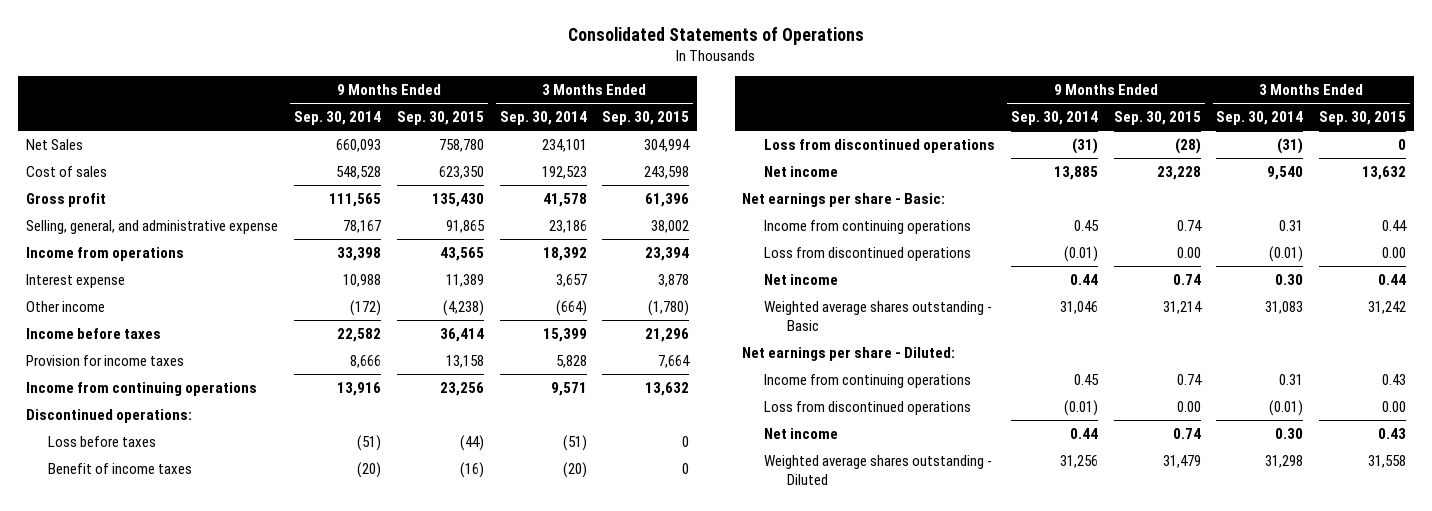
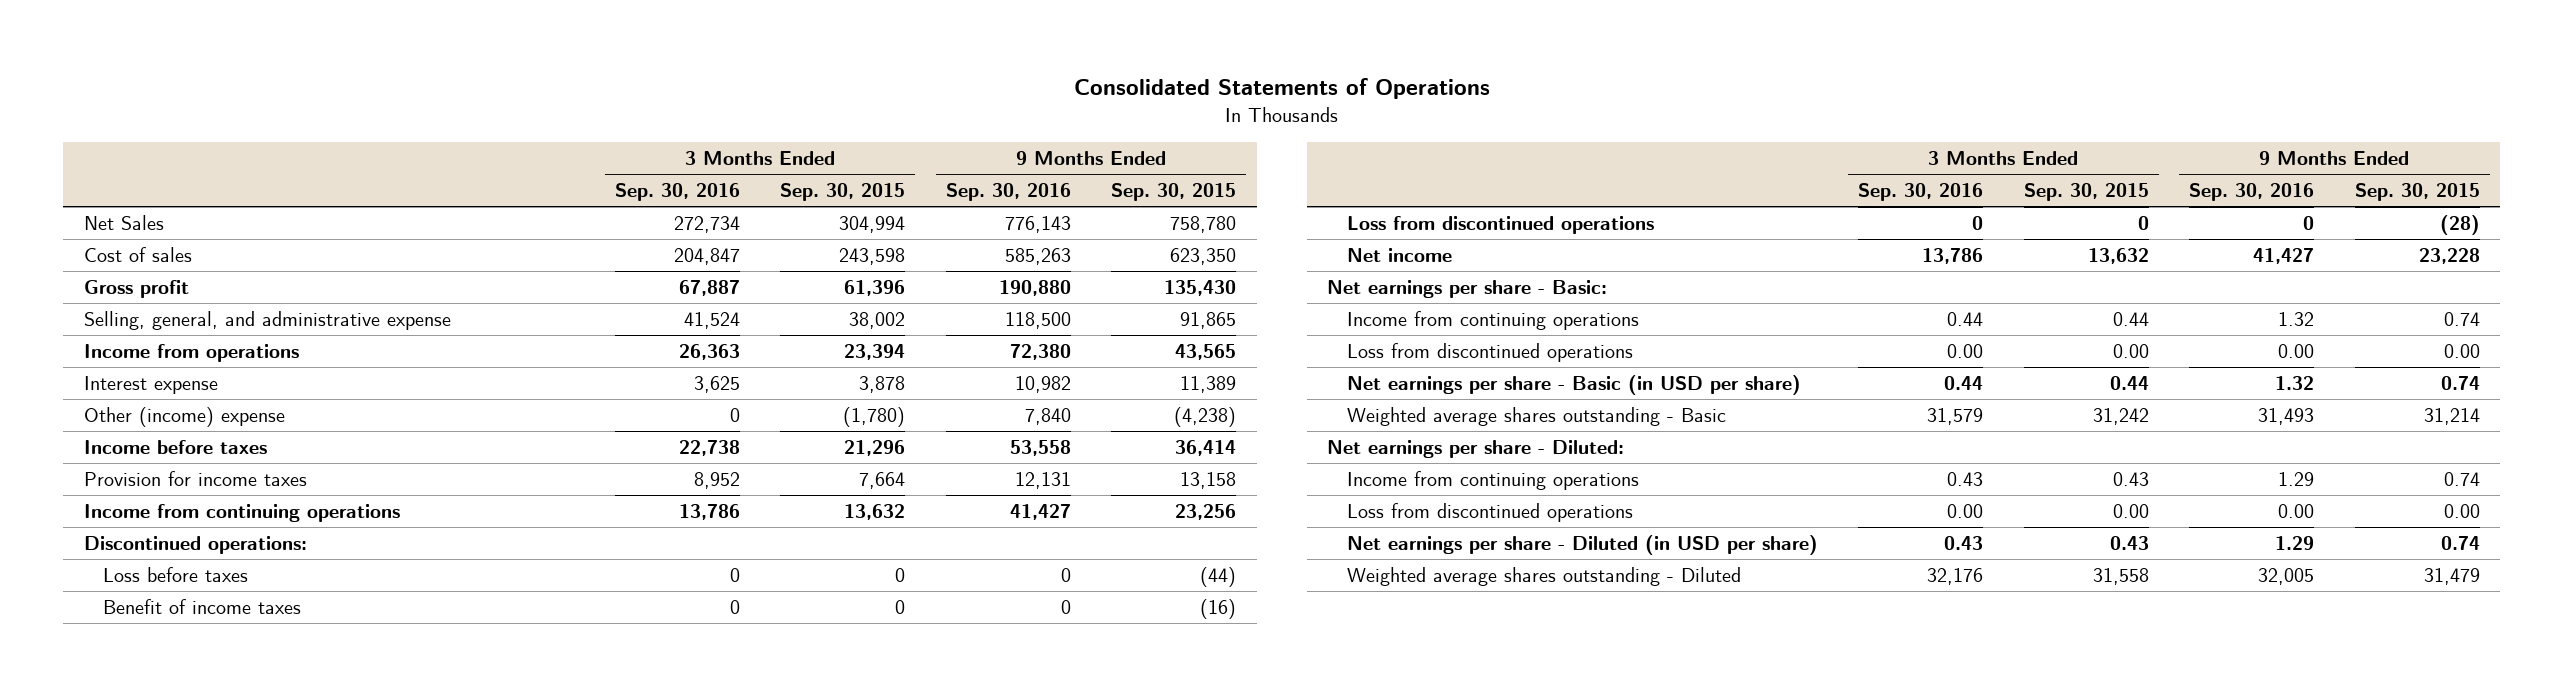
- | 9 Months Ended Sep. 30, 2014 | 9 Months Ended Sep. 30, 2015 | 3 Months Ended Sep. 30, 2014 | 3 Months Ended Sep. 30, 2015
+ | 3 Months Ended Sep. 30, 2016 | 3 Months Ended Sep. 30, 2015 | 9 Months Ended Sep. 30, 2016 | 9 Months Ended Sep. 30, 2015
- Other income | (172) | (4,238) | (664) | (1,780)
+ Other (income) expense | 0 | (1,780) | 7,840 | (4,238)
- Net income | 0.44 | 0.74 | 0.30 | 0.44
+ Net earnings per share - Basic (in USD per share) | 0.44 | 0.44 | 1.32 | 0.74
- Net income | 0.44 | 0.74 | 0.30 | 0.43
+ Net earnings per share - Diluted (in USD per share) | 0.43 | 0.43 | 1.29 | 0.74

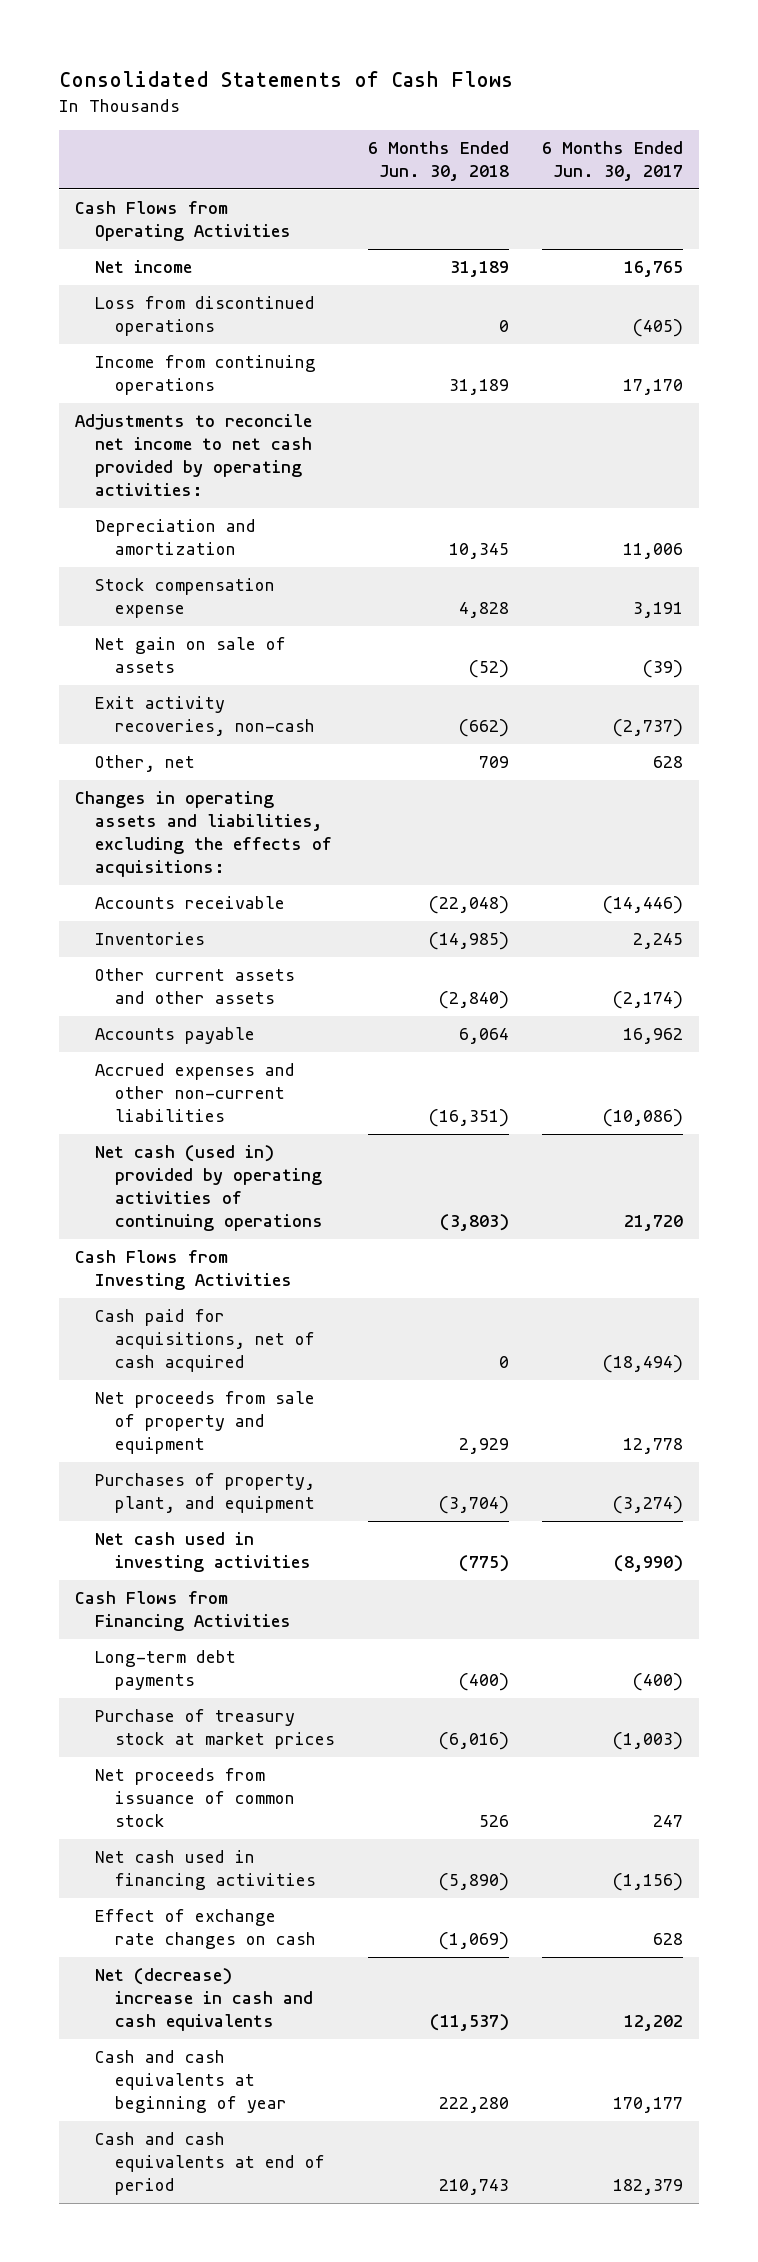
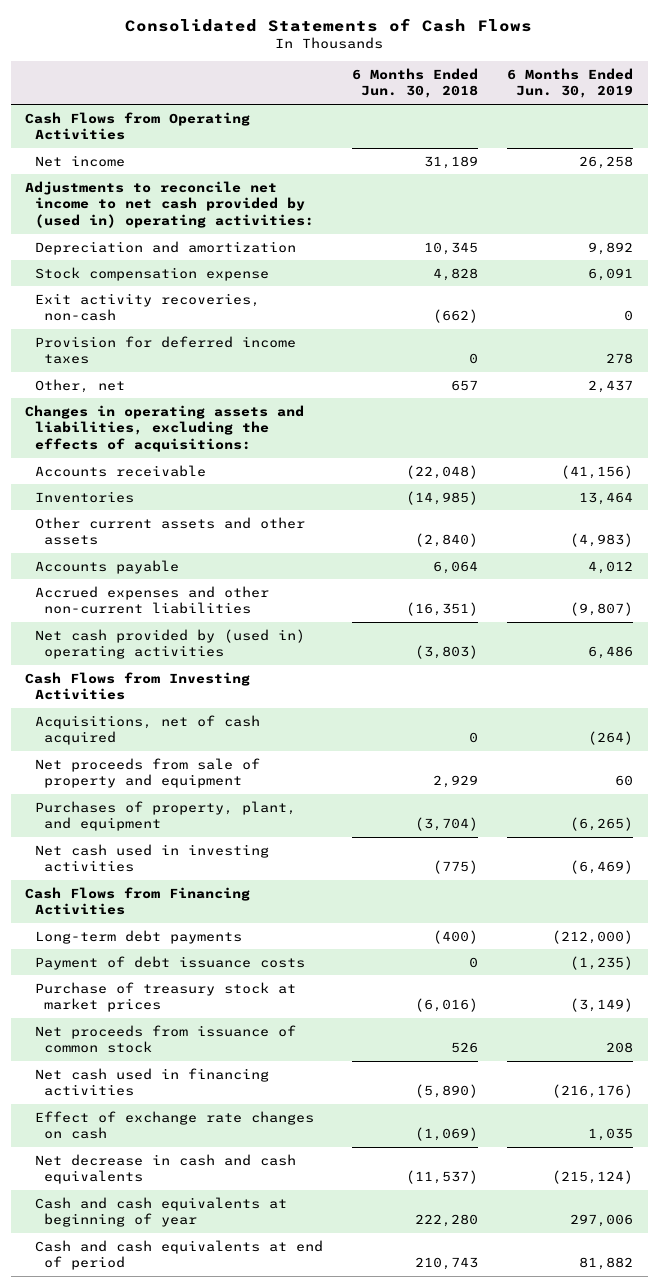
- | 6 Months Ended Jun. 30, 2018 | 6 Months Ended Jun. 30, 2017
+ | 6 Months Ended Jun. 30, 2018 | 6 Months Ended Jun. 30, 2019
- Loss from discontinued operations | 0 | (405)
- Income from continuing operations | 31,189 | 17,170
- Adjustments to reconcile net income to net cash provided by operating activities:
+ Adjustments to reconcile net income to net cash provided by (used in) operating activities:
- Net gain on sale of assets | (52) | (39)
- Other, net | 709 | 628
+ Provision for deferred income taxes | 0 | 278
+ Other, net | 657 | 2,437
- Net cash (used in) provided by operating activities of continuing operations | (3,803) | 21,720
+ Net cash provided by (used in) operating activities | (3,803) | 6,486
- Cash paid for acquisitions, net of cash acquired | 0 | (18,494)
+ Acquisitions, net of cash acquired | 0 | (264)
+ Payment of debt issuance costs | 0 | (1,235)
- Net (decrease) increase in cash and cash equivalents | (11,537) | 12,202
+ Net decrease in cash and cash equivalents | (11,537) | (215,124)

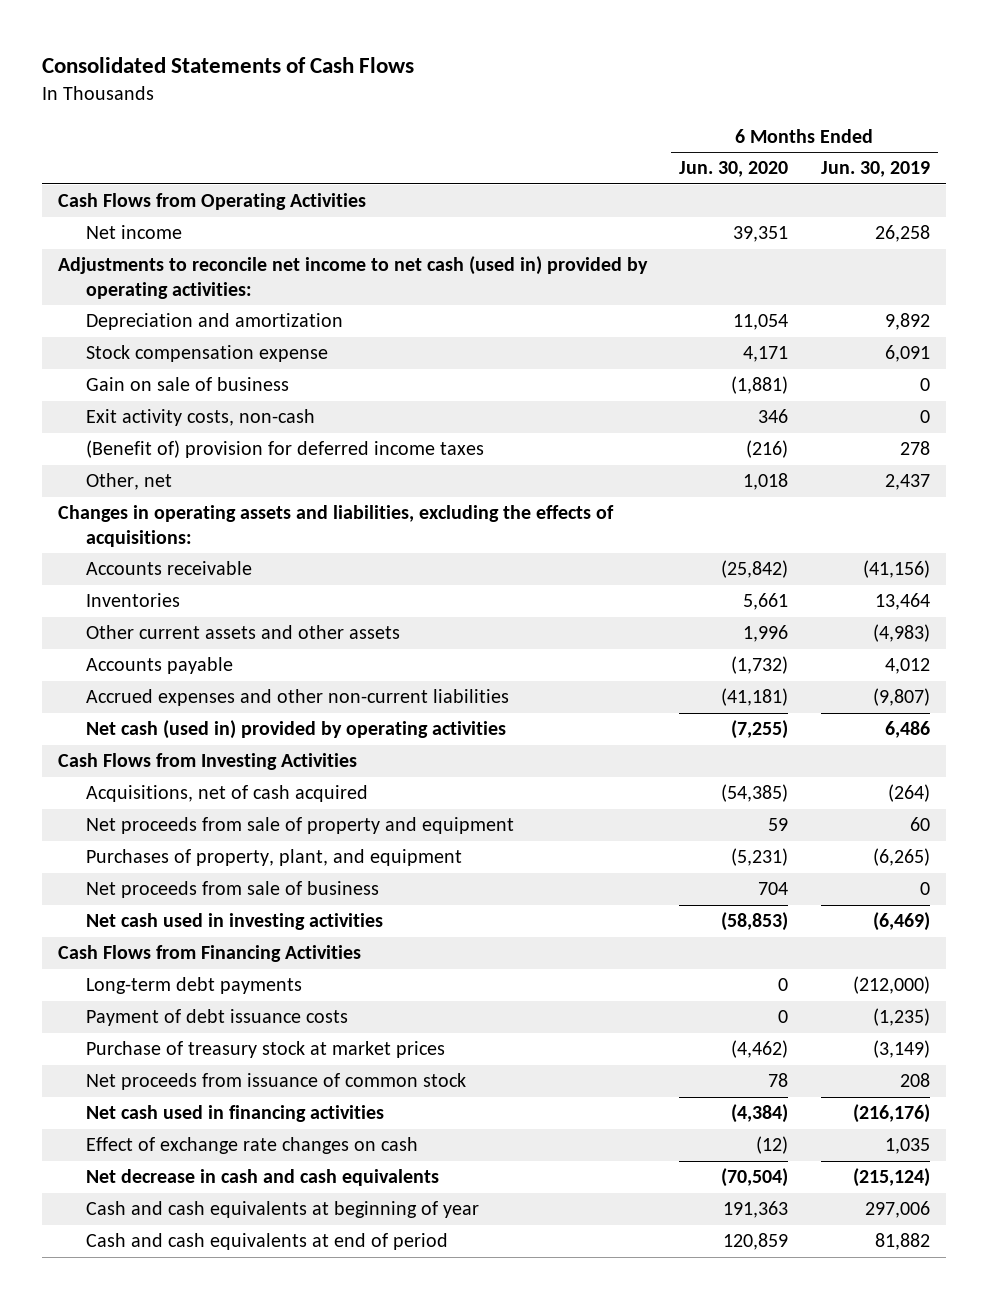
- | 6 Months Ended Jun. 30, 2018 | 6 Months Ended Jun. 30, 2019
+ | 6 Months Ended Jun. 30, 2020 | 6 Months Ended Jun. 30, 2019
- Adjustments to reconcile net income to net cash provided by (used in) operating activities:
+ Adjustments to reconcile net income to net cash (used in) provided by operating activities:
- Exit activity recoveries, non-cash | (662) | 0
- Provision for deferred income taxes | 0 | 278
+ Gain on sale of business | (1,881) | 0
+ Exit activity costs, non-cash | 346 | 0
+ (Benefit of) provision for deferred income taxes | (216) | 278
- Net cash provided by (used in) operating activities | (3,803) | 6,486
+ Net cash (used in) provided by operating activities | (7,255) | 6,486
+ Net proceeds from sale of business | 704 | 0

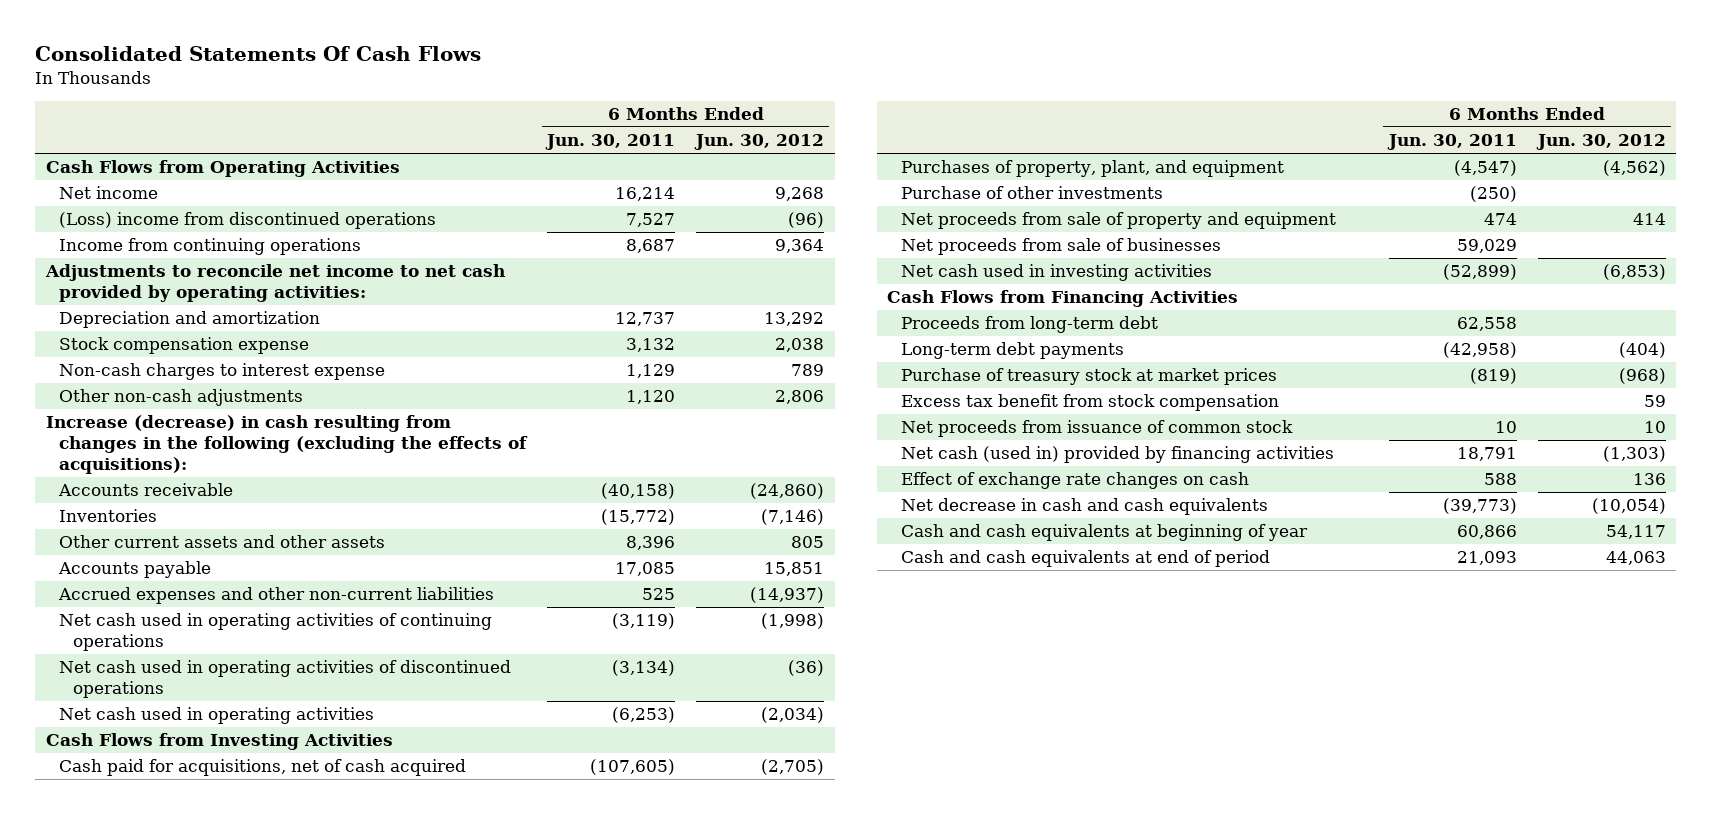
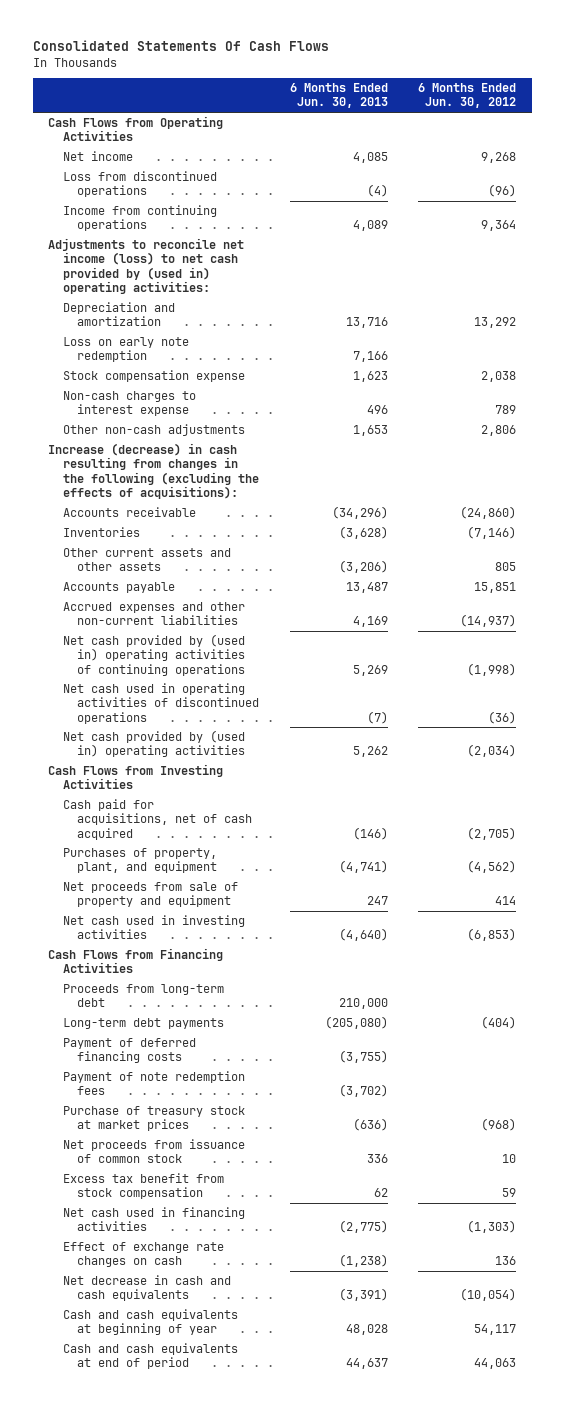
- | 6 Months Ended Jun. 30, 2011 | 6 Months Ended Jun. 30, 2012
+ | 6 Months Ended Jun. 30, 2013 | 6 Months Ended Jun. 30, 2012
- (Loss) income from discontinued operations | 7,527 | (96)
+ Loss from discontinued operations | (4) | (96)
- Adjustments to reconcile net income to net cash provided by operating activities:
+ Adjustments to reconcile net income (loss) to net cash provided by (used in) operating activities:
+ Loss on early note redemption | 7,166 |
- Net cash used in operating activities of continuing operations | (3,119) | (1,998)
+ Net cash provided by (used in) operating activities of continuing operations | 5,269 | (1,998)
- Net cash used in operating activities | (6,253) | (2,034)
+ Net cash provided by (used in) operating activities | 5,262 | (2,034)
- Purchase of other investments | (250) |
- Net proceeds from sale of businesses | 59,029 |
+ Payment of deferred financing costs | (3,755) |
+ Payment of note redemption fees | (3,702) |
- Net cash (used in) provided by financing activities | 18,791 | (1,303)
moved down: Excess tax benefit from stock compensation | 62 | 59
+ Net cash used in financing activities | (2,775) | (1,303)

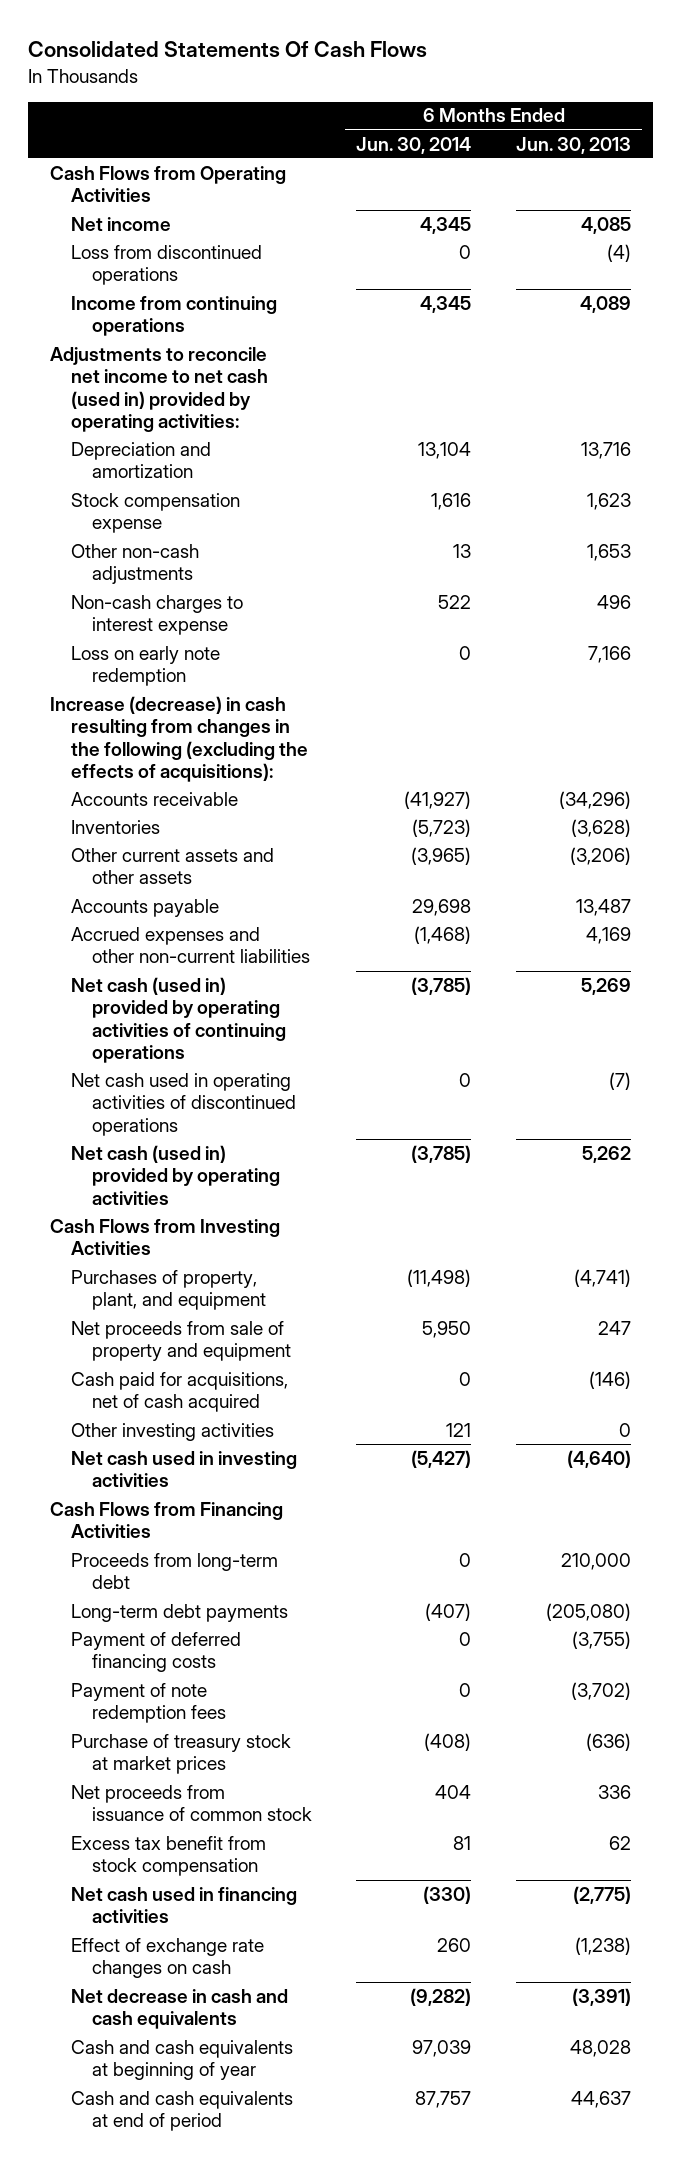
- | 6 Months Ended Jun. 30, 2013 | 6 Months Ended Jun. 30, 2012
+ | 6 Months Ended Jun. 30, 2014 | 6 Months Ended Jun. 30, 2013
- Adjustments to reconcile net income (loss) to net cash provided by (used in) operating activities:
+ Adjustments to reconcile net income to net cash (used in) provided by operating activities:
moved down: Non-cash charges to interest expense | 522 | 496
moved down: Loss on early note redemption | 0 | 7,166
- Net cash provided by (used in) operating activities of continuing operations | 5,269 | (1,998)
+ Net cash (used in) provided by operating activities of continuing operations | (3,785) | 5,269
- Net cash provided by (used in) operating activities | 5,262 | (2,034)
+ Net cash (used in) provided by operating activities | (3,785) | 5,262
moved down: Cash paid for acquisitions, net of cash acquired | 0 | (146)
+ Other investing activities | 121 | 0

